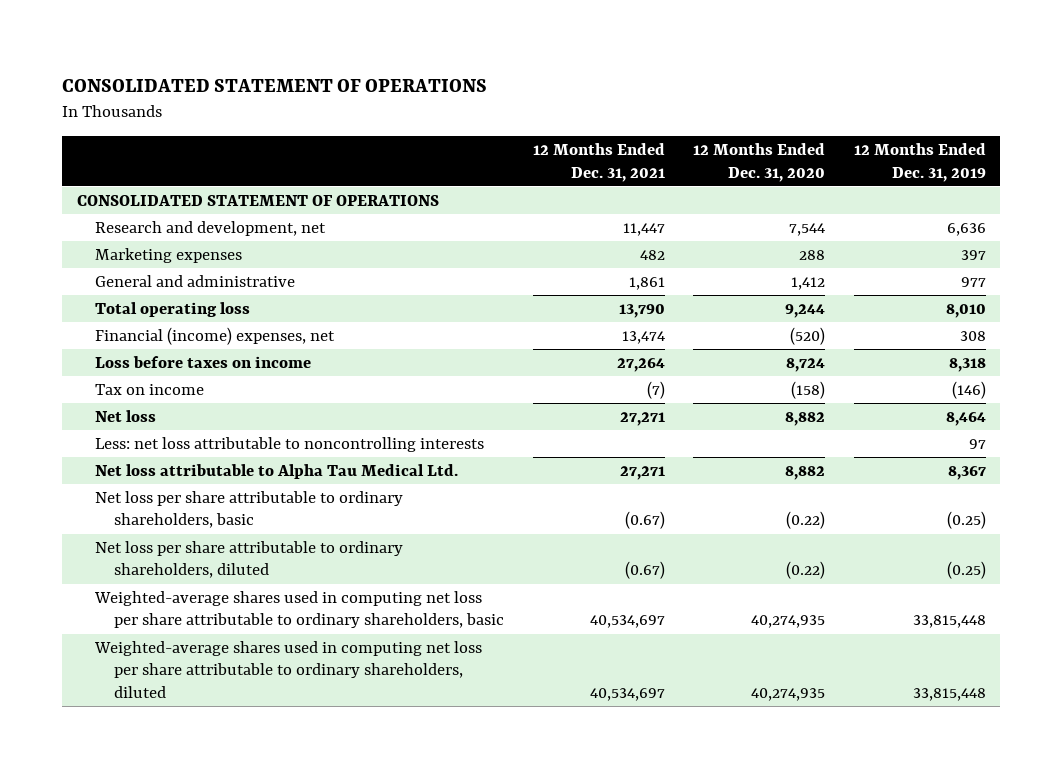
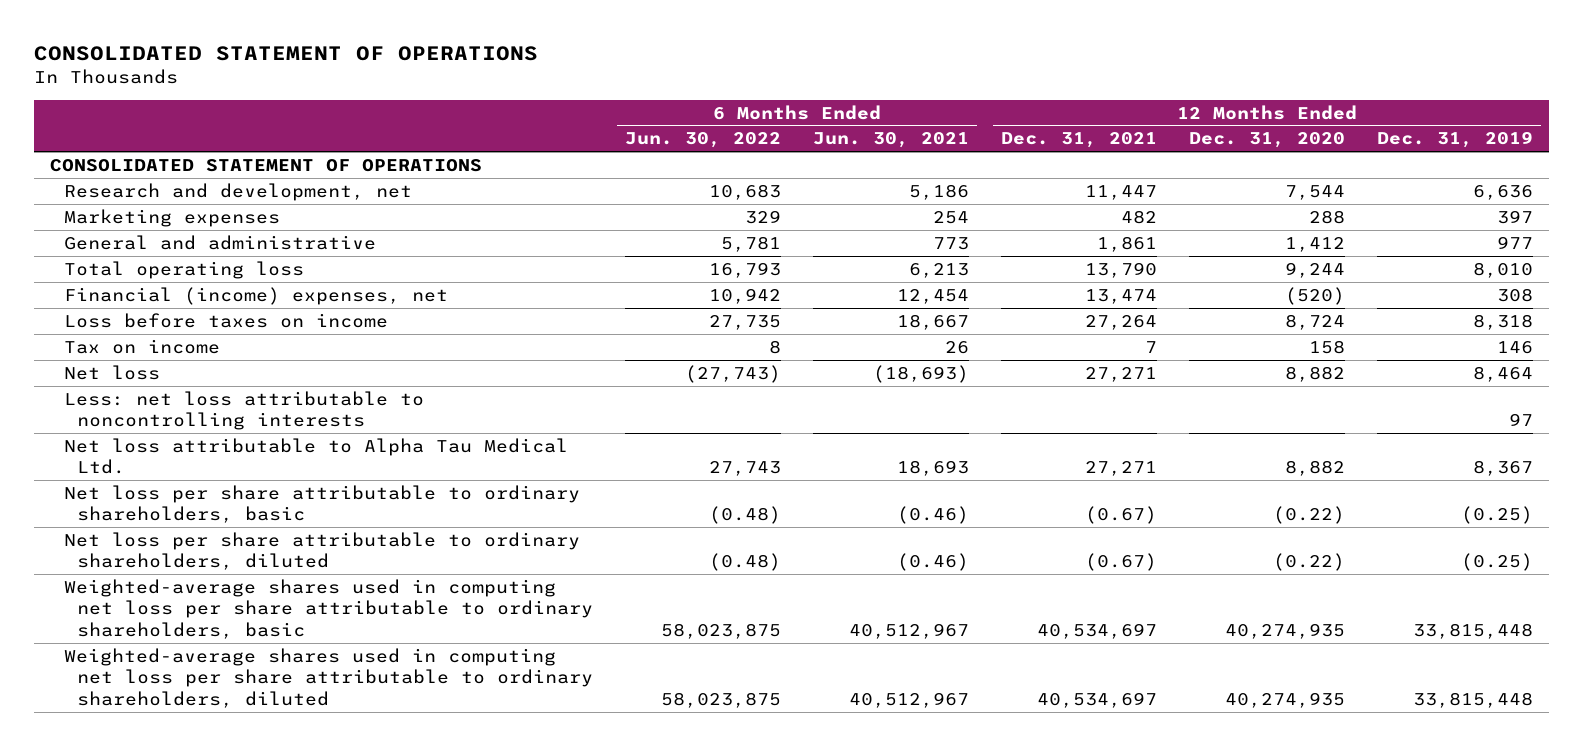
- | 12 Months Ended Dec. 31, 2021 | 12 Months Ended Dec. 31, 2020 | 12 Months Ended Dec. 31, 2019
+ | 6 Months Ended Jun. 30, 2022 | 6 Months Ended Jun. 30, 2021 | 12 Months Ended Dec. 31, 2021 | 12 Months Ended Dec. 31, 2020 | 12 Months Ended Dec. 31, 2019
- Tax on income | (7) | (158) | (146)
+ Tax on income | 8 | 26 | 7 | 158 | 146

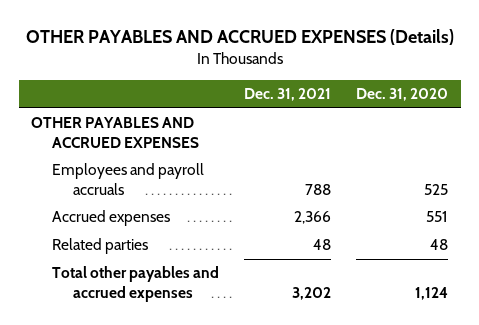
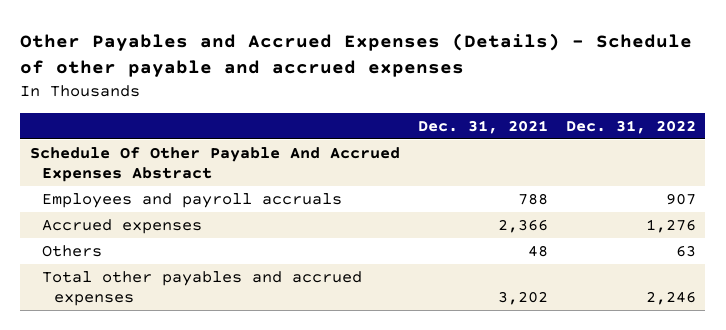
- OTHER PAYABLES AND ACCRUED EXPENSES (Details)
+ Other Payables and Accrued Expenses (Details) - Schedule of other payable and accrued expenses
- | Dec. 31, 2021 | Dec. 31, 2020
+ | Dec. 31, 2021 | Dec. 31, 2022
- OTHER PAYABLES AND ACCRUED EXPENSES
+ Schedule Of Other Payable And Accrued Expenses Abstract
- Related parties | 48 | 48
+ Others | 48 | 63

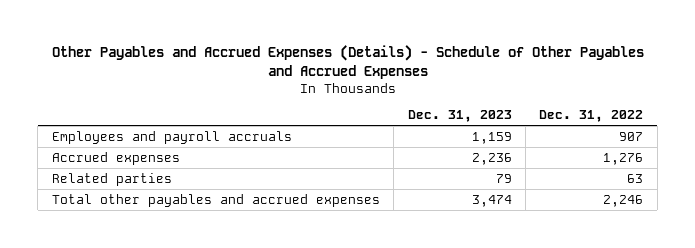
- Other Payables and Accrued Expenses (Details) - Schedule of other payable and accrued expenses
+ Other Payables and Accrued Expenses (Details) - Schedule of Other Payables and Accrued Expenses
- | Dec. 31, 2021 | Dec. 31, 2022
+ | Dec. 31, 2023 | Dec. 31, 2022
- Schedule Of Other Payable And Accrued Expenses Abstract
- Others | 48 | 63
+ Related parties | 79 | 63

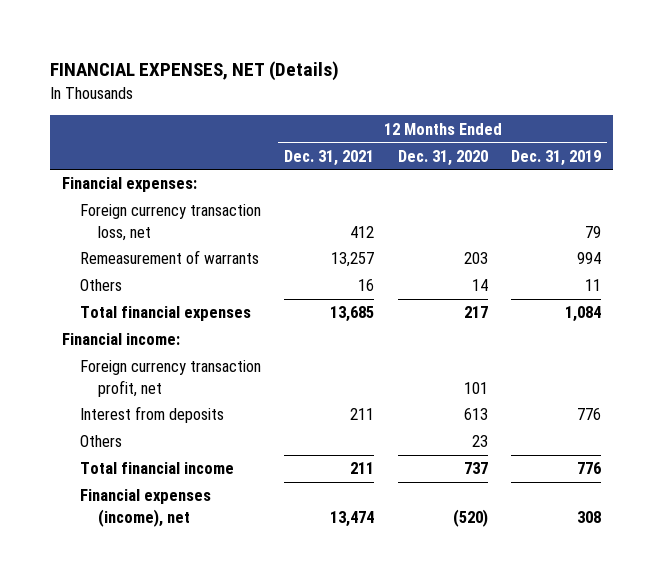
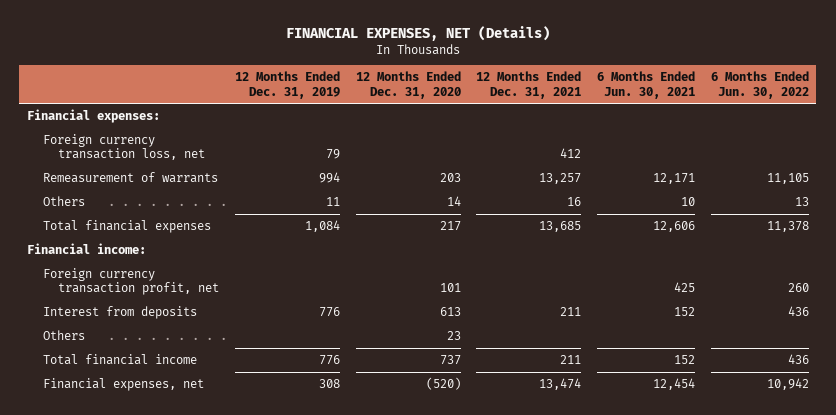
- | 12 Months Ended Dec. 31, 2021 | 12 Months Ended Dec. 31, 2020 | 12 Months Ended Dec. 31, 2019
+ | 12 Months Ended Dec. 31, 2019 | 12 Months Ended Dec. 31, 2020 | 12 Months Ended Dec. 31, 2021 | 6 Months Ended Jun. 30, 2021 | 6 Months Ended Jun. 30, 2022
- Financial expenses (income), net | 13,474 | (520) | 308
+ Financial expenses, net | 308 | (520) | 13,474 | 12,454 | 10,942

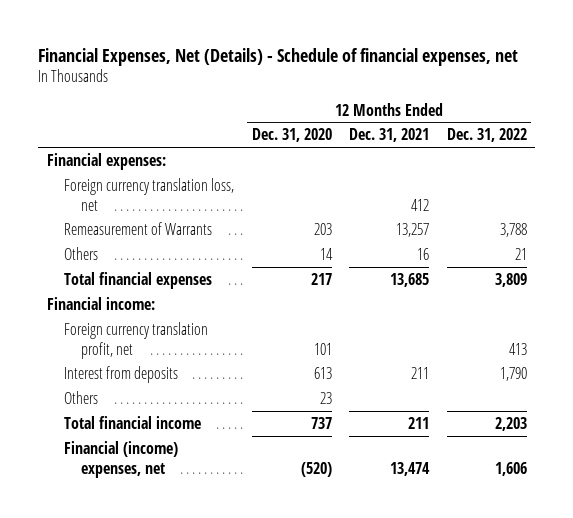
- FINANCIAL EXPENSES, NET (Details)
+ Financial Expenses, Net (Details) - Schedule of financial expenses, net
- | 12 Months Ended Dec. 31, 2019 | 12 Months Ended Dec. 31, 2020 | 12 Months Ended Dec. 31, 2021 | 6 Months Ended Jun. 30, 2021 | 6 Months Ended Jun. 30, 2022
+ | 12 Months Ended Dec. 31, 2020 | 12 Months Ended Dec. 31, 2021 | 12 Months Ended Dec. 31, 2022
- Foreign currency transaction loss, net | 79 | | 412 | |
- Remeasurement of warrants | 994 | 203 | 13,257 | 12,171 | 11,105
+ Foreign currency translation loss, net | | 412 |
+ Remeasurement of Warrants | 203 | 13,257 | 3,788
- Foreign currency transaction profit, net | | 101 | | 425 | 260
+ Foreign currency translation profit, net | 101 | | 413
- Financial expenses, net | 308 | (520) | 13,474 | 12,454 | 10,942
+ Financial (income) expenses, net | (520) | 13,474 | 1,606

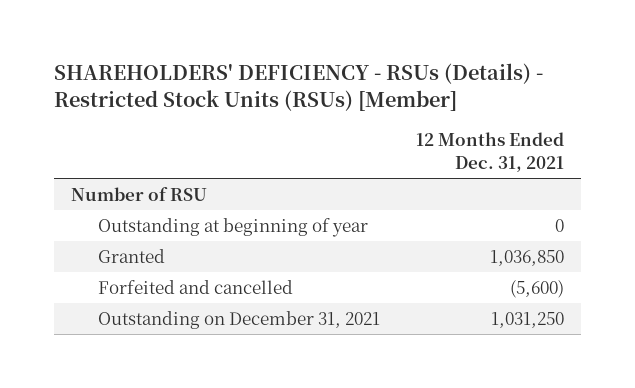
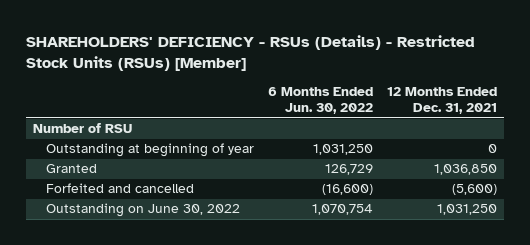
- | 12 Months Ended Dec. 31, 2021
+ | 6 Months Ended Jun. 30, 2022 | 12 Months Ended Dec. 31, 2021
- Outstanding on December 31, 2021 | 1,031,250
+ Outstanding on June 30, 2022 | 1,070,754 | 1,031,250

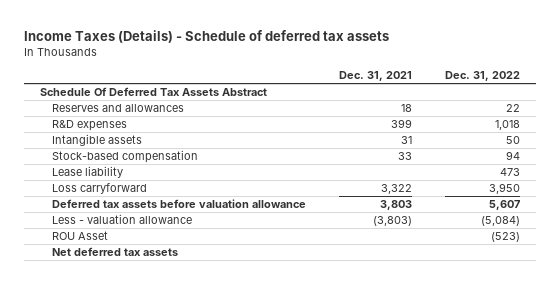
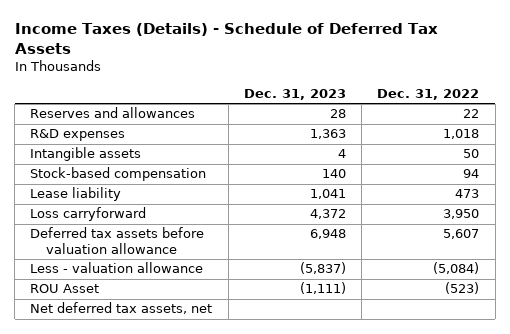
- Income Taxes (Details) - Schedule of deferred tax assets
+ Income Taxes (Details) - Schedule of Deferred Tax Assets
- | Dec. 31, 2021 | Dec. 31, 2022
+ | Dec. 31, 2023 | Dec. 31, 2022
- Schedule Of Deferred Tax Assets Abstract
- Net deferred tax assets
+ Net deferred tax assets, net

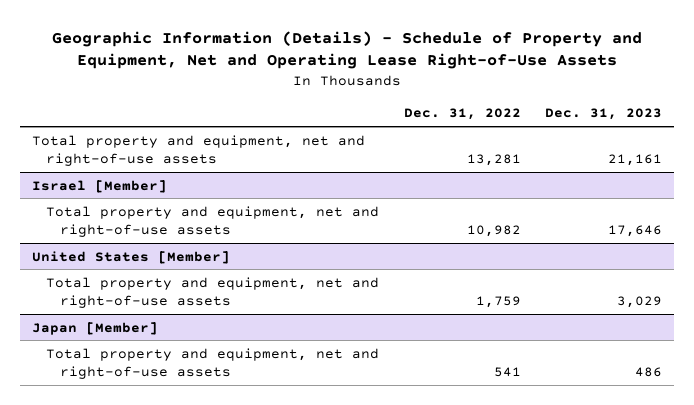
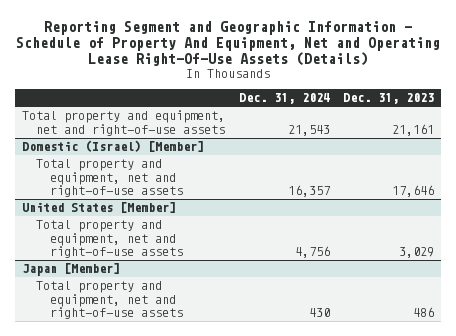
- Geographic Information (Details) - Schedule of Property and Equipment, Net and Operating Lease Right-of-Use Assets
+ Reporting Segment and Geographic Information - Schedule of Property And Equipment, Net and Operating Lease Right-Of-Use Assets (Details)
- | Dec. 31, 2022 | Dec. 31, 2023
+ | Dec. 31, 2024 | Dec. 31, 2023
- Israel [Member]
+ Domestic (Israel) [Member]

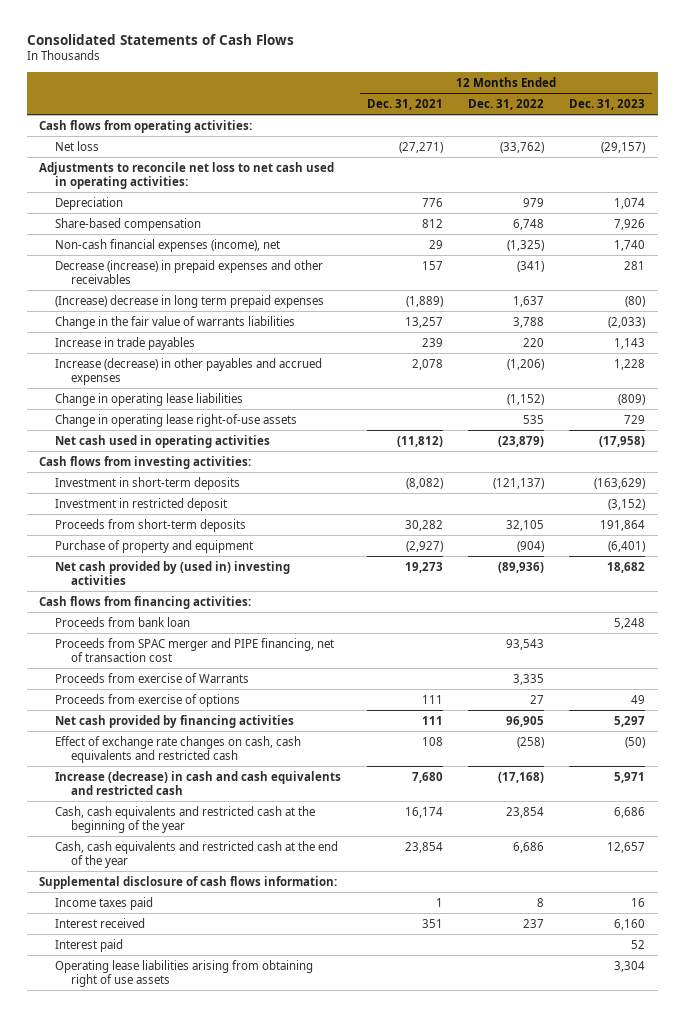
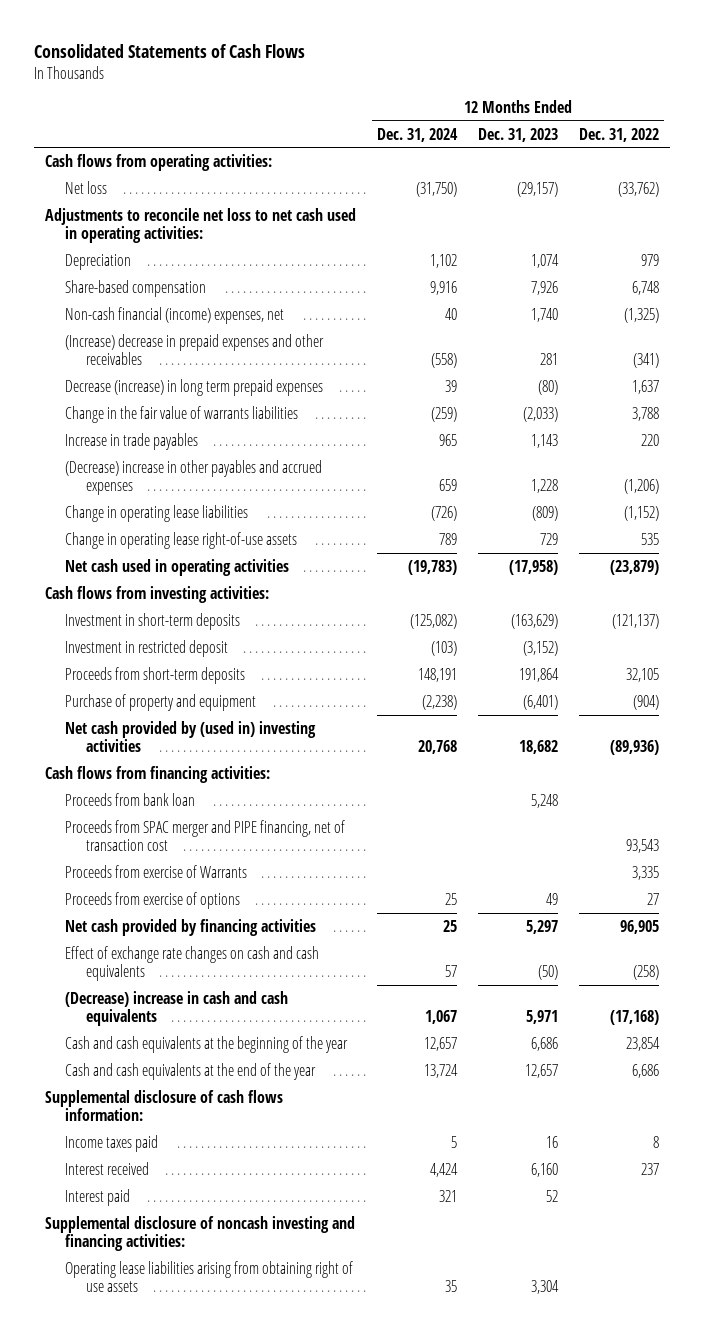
- | 12 Months Ended Dec. 31, 2021 | 12 Months Ended Dec. 31, 2022 | 12 Months Ended Dec. 31, 2023
+ | 12 Months Ended Dec. 31, 2024 | 12 Months Ended Dec. 31, 2023 | 12 Months Ended Dec. 31, 2022
- Non-cash financial expenses (income), net | 29 | (1,325) | 1,740
- Decrease (increase) in prepaid expenses and other receivables | 157 | (341) | 281
- (Increase) decrease in long term prepaid expenses | (1,889) | 1,637 | (80)
+ Non-cash financial (income) expenses, net | 40 | 1,740 | (1,325)
+ (Increase) decrease in prepaid expenses and other receivables | (558) | 281 | (341)
+ Decrease (increase) in long term prepaid expenses | 39 | (80) | 1,637
- Increase (decrease) in other payables and accrued expenses | 2,078 | (1,206) | 1,228
+ (Decrease) increase in other payables and accrued expenses | 659 | 1,228 | (1,206)
- Effect of exchange rate changes on cash, cash equivalents and restricted cash | 108 | (258) | (50)
- Increase (decrease) in cash and cash equivalents and restricted cash | 7,680 | (17,168) | 5,971
- Cash, cash equivalents and restricted cash at the beginning of the year | 16,174 | 23,854 | 6,686
- Cash, cash equivalents and restricted cash at the end of the year | 23,854 | 6,686 | 12,657
+ Effect of exchange rate changes on cash and cash equivalents | 57 | (50) | (258)
+ (Decrease) increase in cash and cash equivalents | 1,067 | 5,971 | (17,168)
+ Cash and cash equivalents at the beginning of the year | 12,657 | 6,686 | 23,854
+ Cash and cash equivalents at the end of the year | 13,724 | 12,657 | 6,686
+ Supplemental disclosure of noncash investing and financing activities:

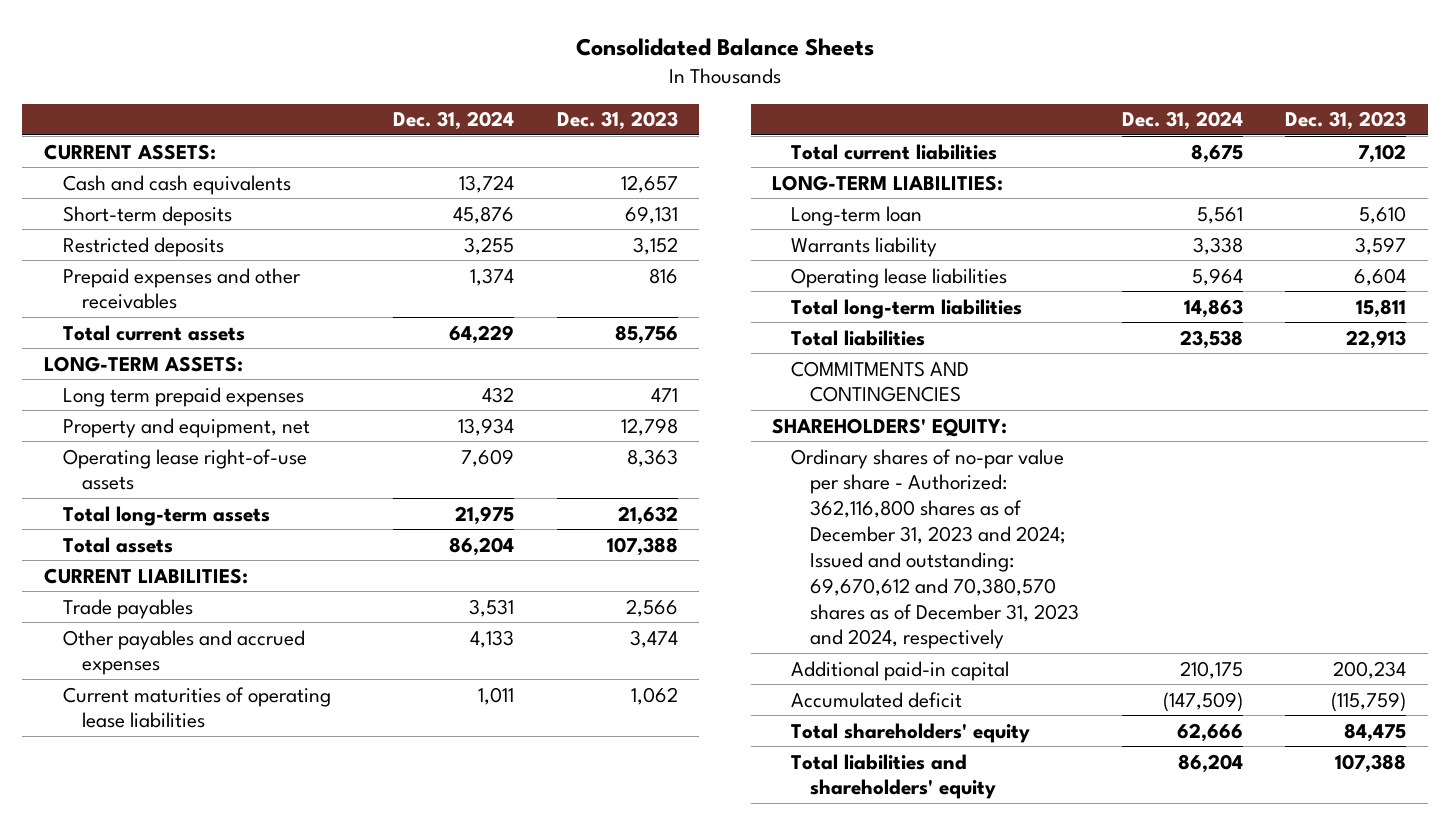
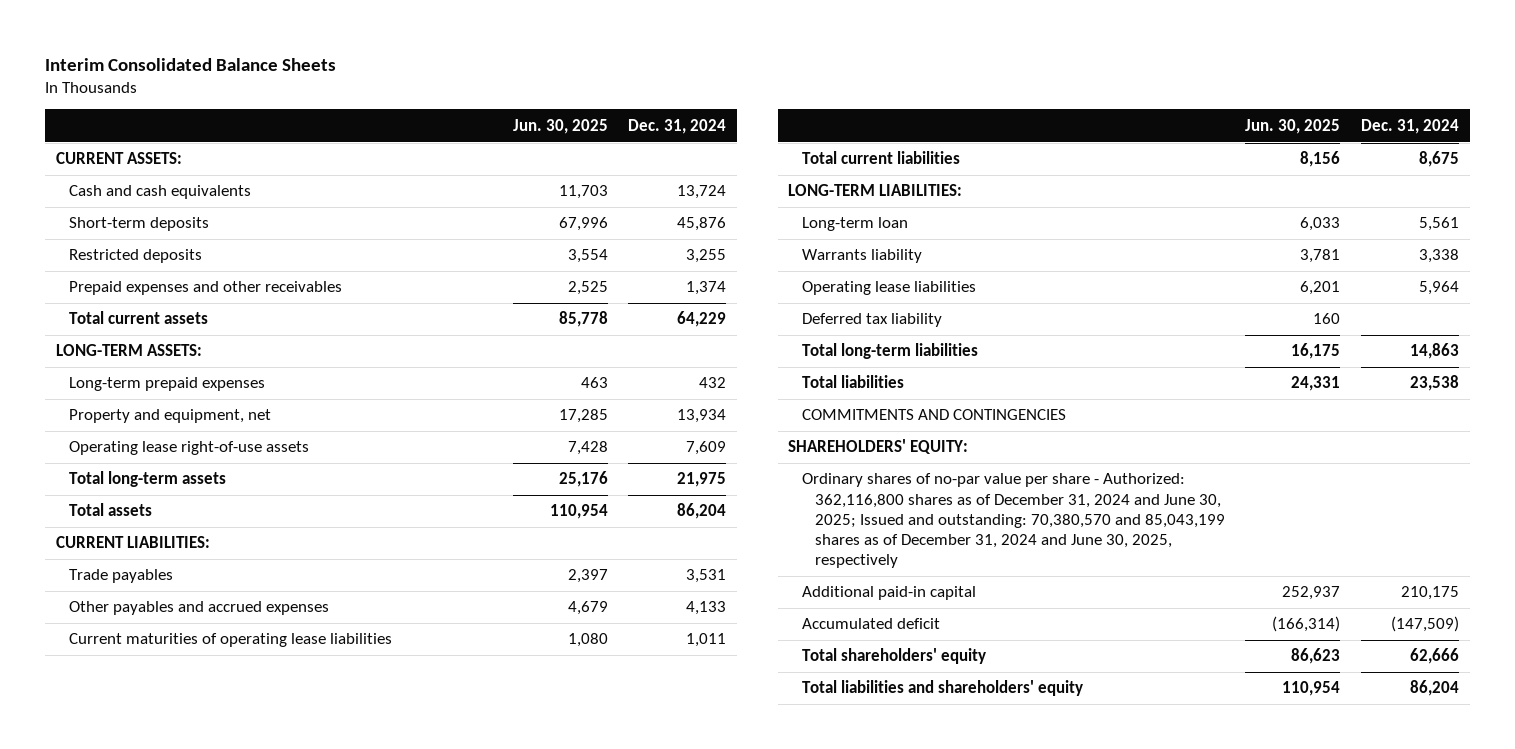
- Consolidated Balance Sheets
+ Interim Consolidated Balance Sheets
- | Dec. 31, 2024 | Dec. 31, 2023
+ | Jun. 30, 2025 | Dec. 31, 2024
- Long term prepaid expenses | 432 | 471
+ Long-term prepaid expenses | 463 | 432
+ Deferred tax liability | 160 |
- Ordinary shares of no-par value per share - Authorized: 362,116,800 shares as of December 31, 2023 and 2024; Issued and outstanding: 69,670,612 and 70,380,570 shares as of December 31, 2023 and 2024, respectively
+ Ordinary shares of no-par value per share - Authorized: 362,116,800 shares as of December 31, 2024 and June 30, 2025; Issued and outstanding: 70,380,570 and 85,043,199 shares as of December 31, 2024 and June 30, 2025, respectively

